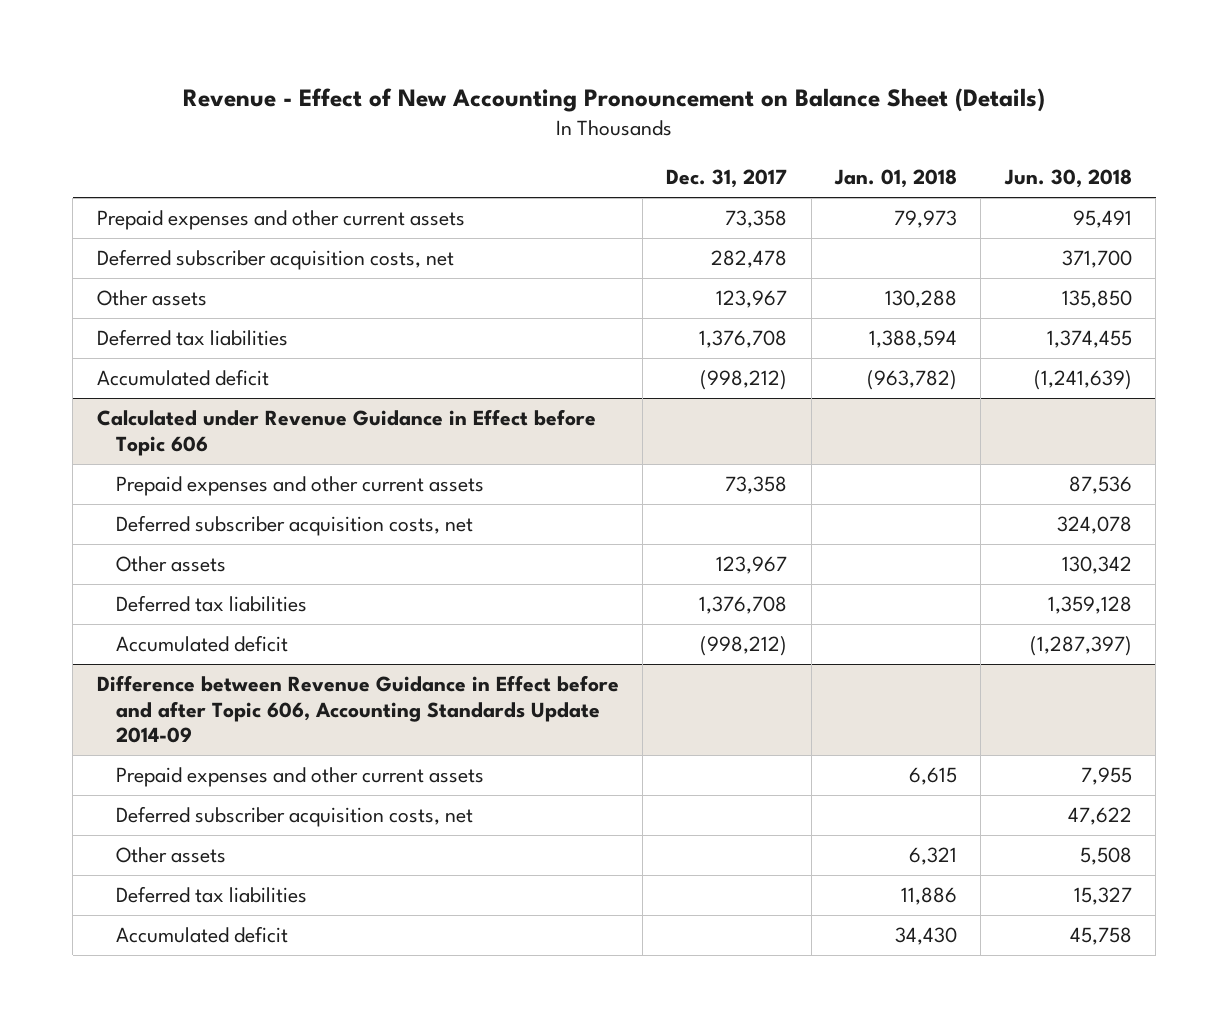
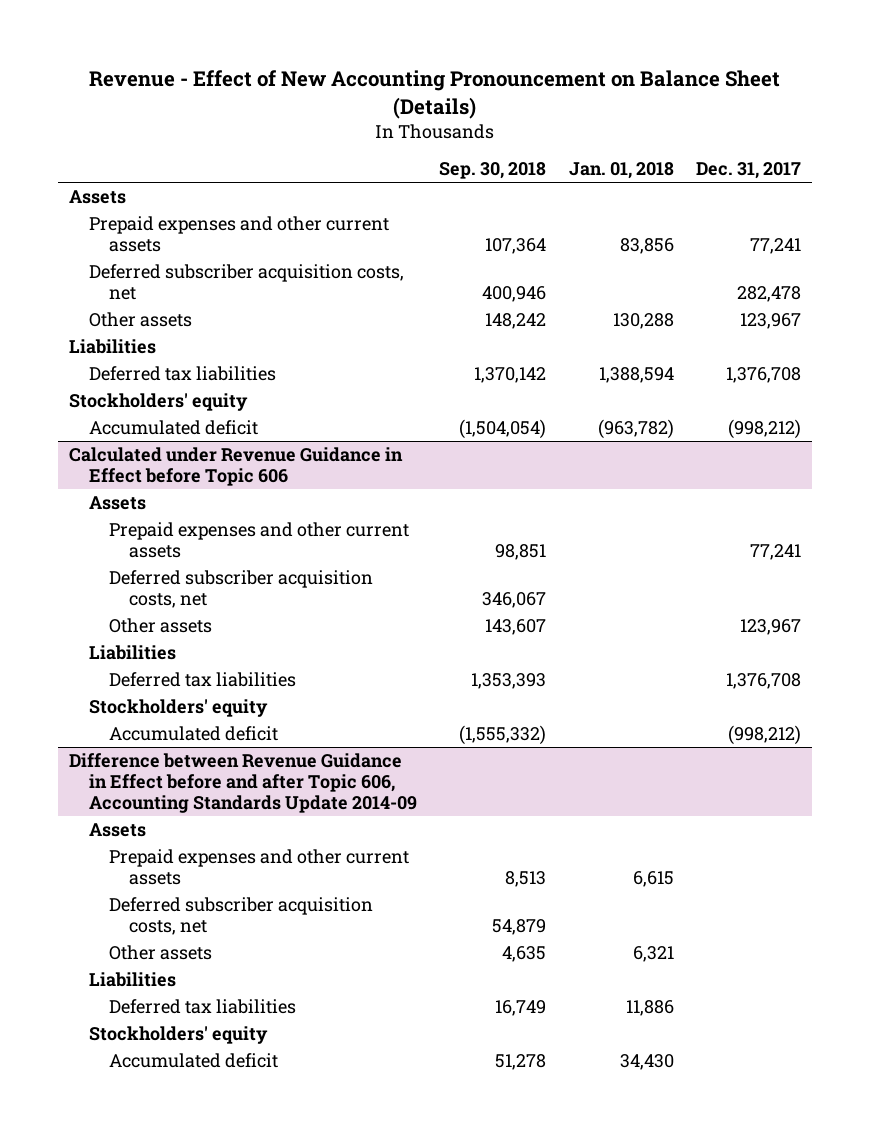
- | Dec. 31, 2017 | Jan. 01, 2018 | Jun. 30, 2018
+ | Sep. 30, 2018 | Jan. 01, 2018 | Dec. 31, 2017
- Prepaid expenses and other current assets | 73,358 | 79,973 | 95,491
+ Assets
+ Prepaid expenses and other current assets | 107,364 | 83,856 | 77,241
+ Liabilities
+ Stockholders' equity
@ Calculated under Revenue Guidance in Effect before Topic 606
- Prepaid expenses and other current assets | 73,358 | | 87,536
+ Assets
+ Prepaid expenses and other current assets | 98,851 | | 77,241
+ Liabilities
+ Stockholders' equity
@ Difference between Revenue Guidance in Effect before and after Topic 606, Accounting Standards Update 2014-09
+ Assets
+ Liabilities
+ Stockholders' equity

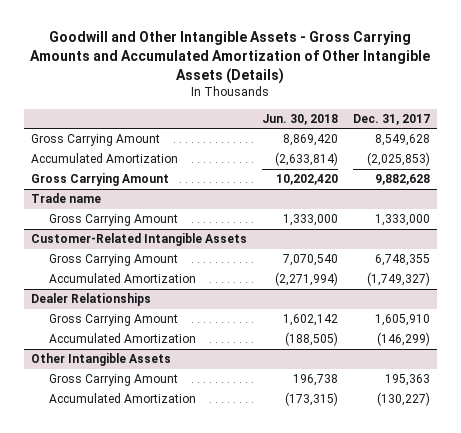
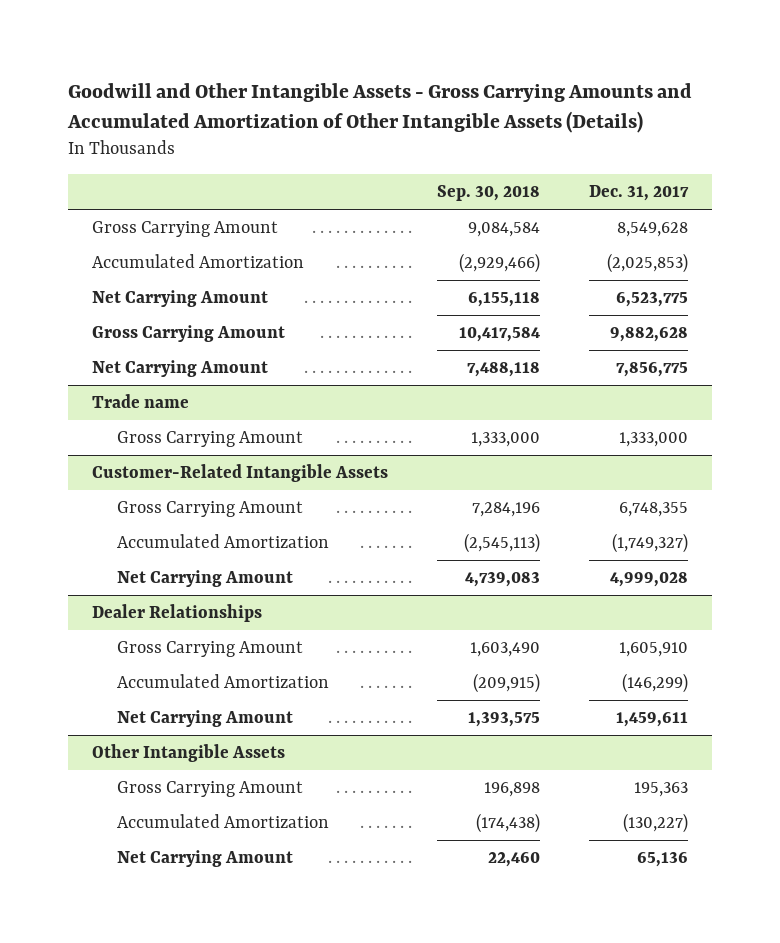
- | Jun. 30, 2018 | Dec. 31, 2017
+ | Sep. 30, 2018 | Dec. 31, 2017
+ Net Carrying Amount | 6,155,118 | 6,523,775
+ Net Carrying Amount | 7,488,118 | 7,856,775
@ Customer-Related Intangible Assets
+ Net Carrying Amount | 4,739,083 | 4,999,028
@ Dealer Relationships
+ Net Carrying Amount | 1,393,575 | 1,459,611
@ Other Intangible Assets
+ Net Carrying Amount | 22,460 | 65,136

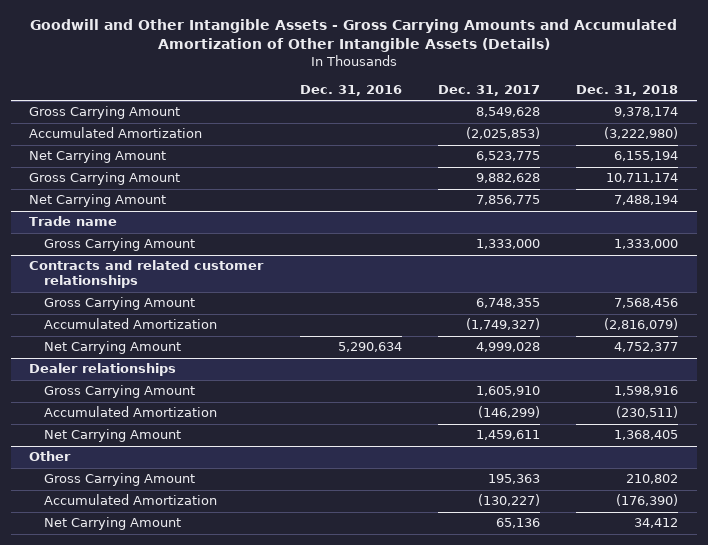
- | Sep. 30, 2018 | Dec. 31, 2017
+ | Dec. 31, 2016 | Dec. 31, 2017 | Dec. 31, 2018
- Customer-Related Intangible Assets
+ Contracts and related customer relationships
- Dealer Relationships
+ Dealer relationships
- Other Intangible Assets
+ Other

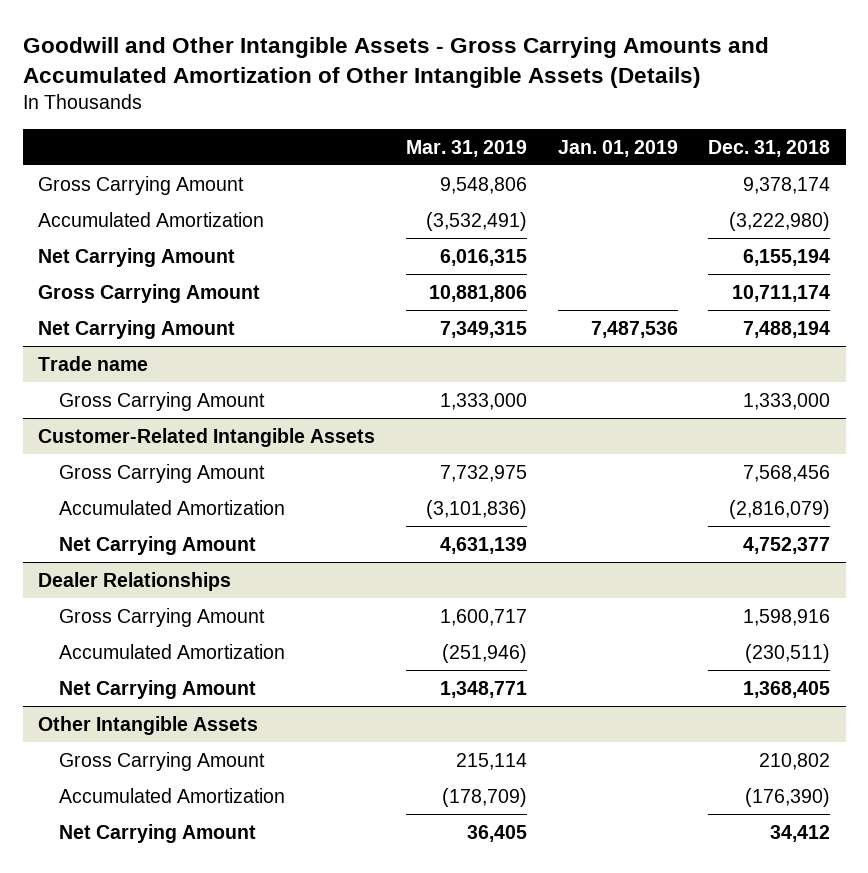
- | Dec. 31, 2016 | Dec. 31, 2017 | Dec. 31, 2018
+ | Mar. 31, 2019 | Jan. 01, 2019 | Dec. 31, 2018
- Contracts and related customer relationships
+ Customer-Related Intangible Assets
- Dealer relationships
+ Dealer Relationships
- Other
+ Other Intangible Assets

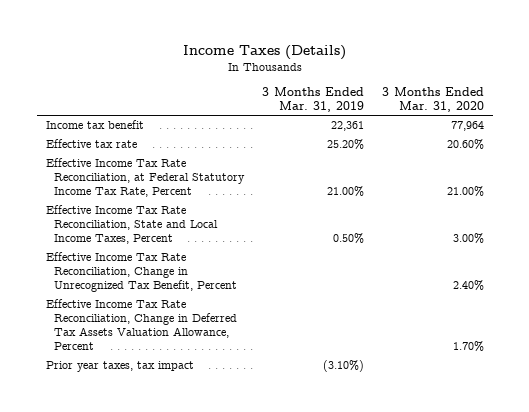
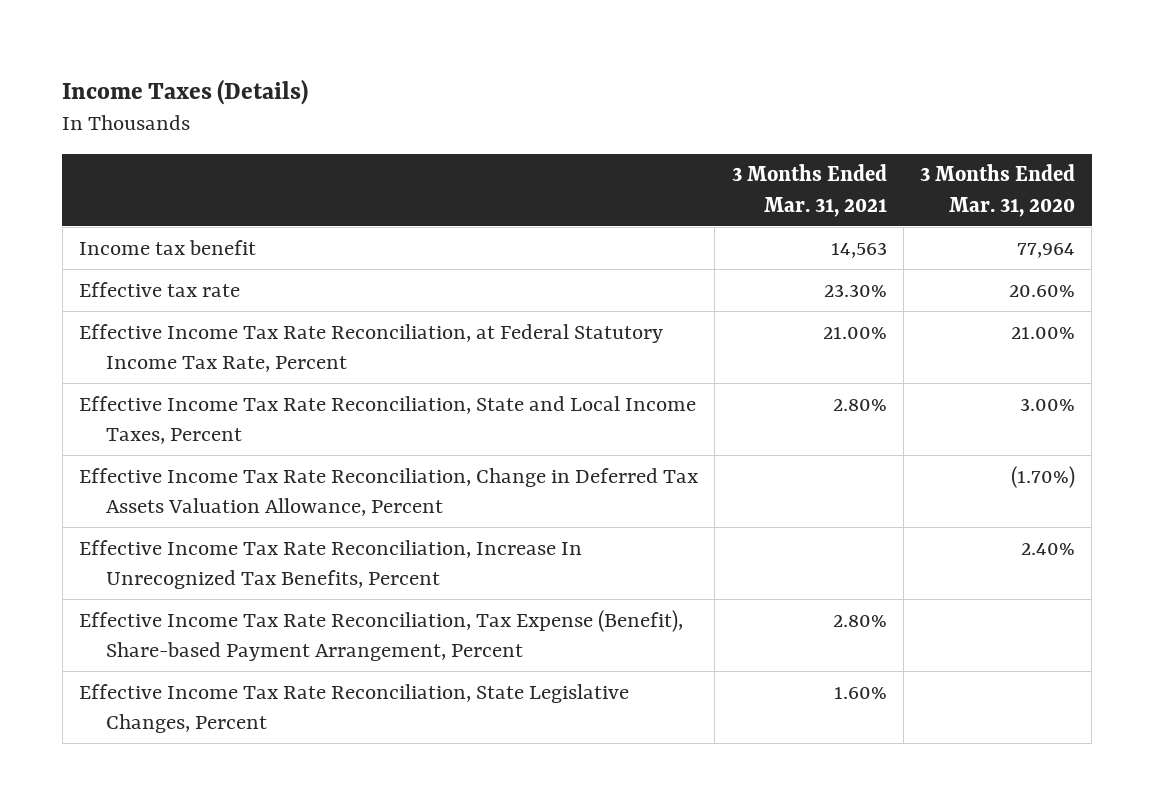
- | 3 Months Ended Mar. 31, 2019 | 3 Months Ended Mar. 31, 2020
+ | 3 Months Ended Mar. 31, 2021 | 3 Months Ended Mar. 31, 2020
- Effective Income Tax Rate Reconciliation, Change in Unrecognized Tax Benefit, Percent | | 2.40%
- Effective Income Tax Rate Reconciliation, Change in Deferred Tax Assets Valuation Allowance, Percent | | 1.70%
- Prior year taxes, tax impact | (3.10%) |
+ Effective Income Tax Rate Reconciliation, Change in Deferred Tax Assets Valuation Allowance, Percent | | (1.70%)
+ Effective Income Tax Rate Reconciliation, Increase In Unrecognized Tax Benefits, Percent | | 2.40%
+ Effective Income Tax Rate Reconciliation, Tax Expense (Benefit), Share-based Payment Arrangement, Percent | 2.80% |
+ Effective Income Tax Rate Reconciliation, State Legislative Changes, Percent | 1.60% |

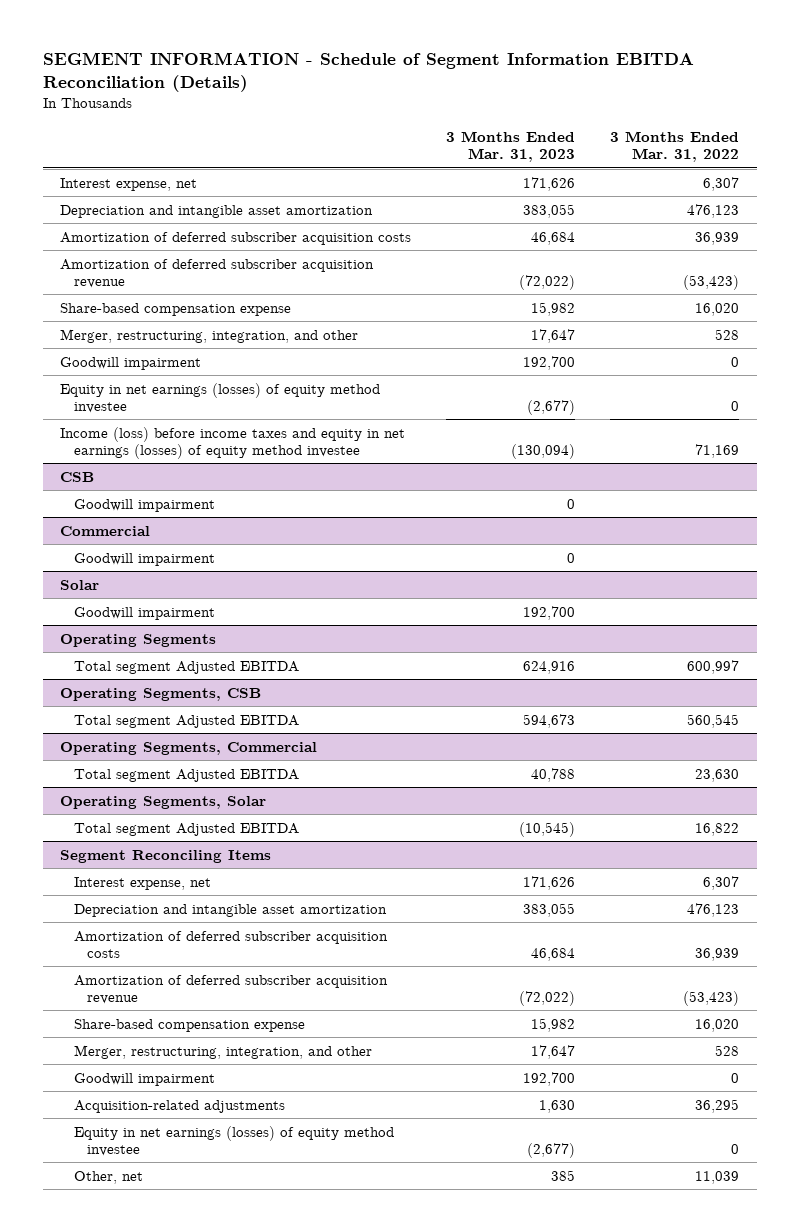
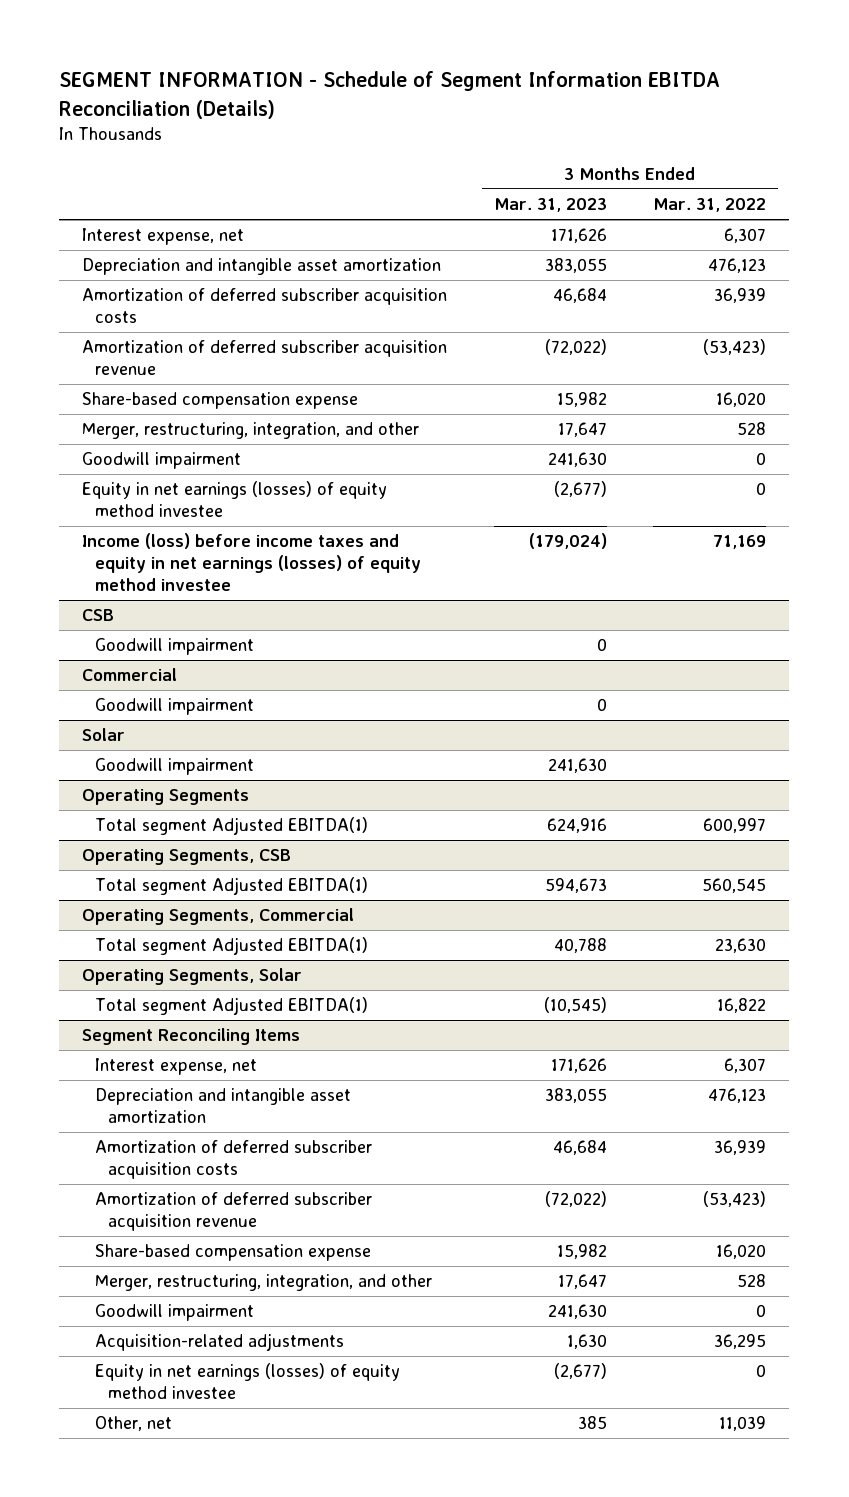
- Goodwill impairment | 192,700 | 0
+ Goodwill impairment | 241,630 | 0
- Income (loss) before income taxes and equity in net earnings (losses) of equity method investee | (130,094) | 71,169
+ Income (loss) before income taxes and equity in net earnings (losses) of equity method investee | (179,024) | 71,169
@ Solar
- Goodwill impairment | 192,700 |
+ Goodwill impairment | 241,630 |
@ Operating Segments
- Total segment Adjusted EBITDA | 624,916 | 600,997
+ Total segment Adjusted EBITDA(1) | 624,916 | 600,997
@ Operating Segments, CSB
- Total segment Adjusted EBITDA | 594,673 | 560,545
+ Total segment Adjusted EBITDA(1) | 594,673 | 560,545
@ Operating Segments, Commercial
- Total segment Adjusted EBITDA | 40,788 | 23,630
+ Total segment Adjusted EBITDA(1) | 40,788 | 23,630
@ Operating Segments, Solar
- Total segment Adjusted EBITDA | (10,545) | 16,822
+ Total segment Adjusted EBITDA(1) | (10,545) | 16,822
@ Segment Reconciling Items
- Goodwill impairment | 192,700 | 0
+ Goodwill impairment | 241,630 | 0

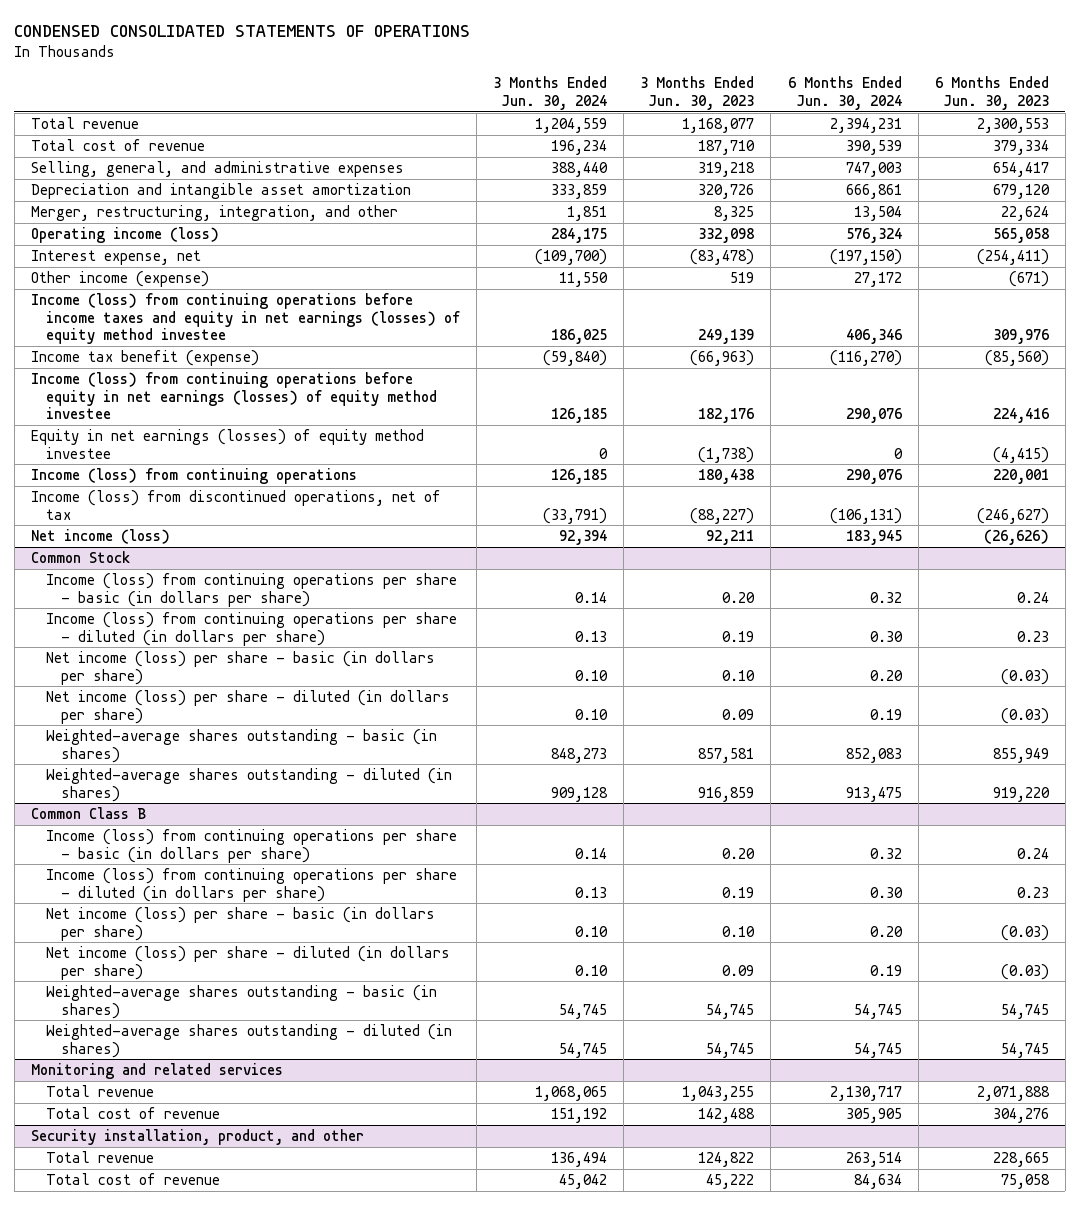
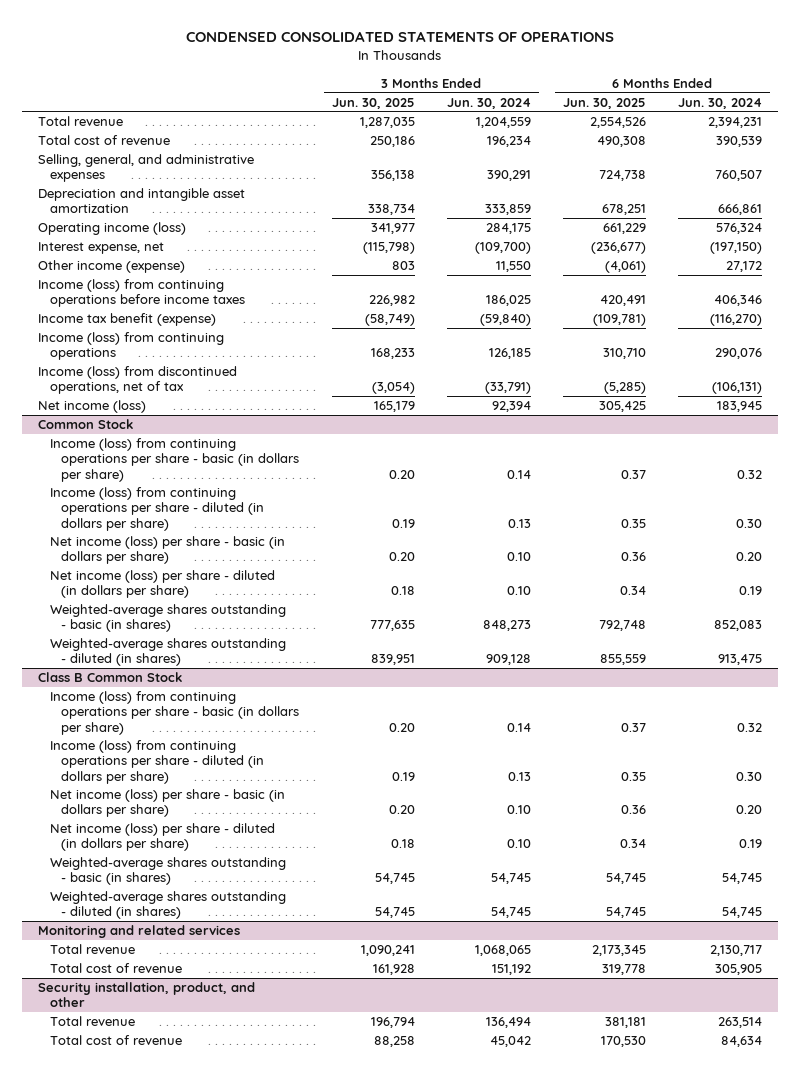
- | 3 Months Ended Jun. 30, 2024 | 3 Months Ended Jun. 30, 2023 | 6 Months Ended Jun. 30, 2024 | 6 Months Ended Jun. 30, 2023
+ | 3 Months Ended Jun. 30, 2025 | 3 Months Ended Jun. 30, 2024 | 6 Months Ended Jun. 30, 2025 | 6 Months Ended Jun. 30, 2024
- Selling, general, and administrative expenses | 388,440 | 319,218 | 747,003 | 654,417
+ Selling, general, and administrative expenses | 356,138 | 390,291 | 724,738 | 760,507
- Merger, restructuring, integration, and other | 1,851 | 8,325 | 13,504 | 22,624
- Income (loss) from continuing operations before income taxes and equity in net earnings (losses) of equity method investee | 186,025 | 249,139 | 406,346 | 309,976
+ Income (loss) from continuing operations before income taxes | 226,982 | 186,025 | 420,491 | 406,346
- Income (loss) from continuing operations before equity in net earnings (losses) of equity method investee | 126,185 | 182,176 | 290,076 | 224,416
- Equity in net earnings (losses) of equity method investee | 0 | (1,738) | 0 | (4,415)
- Common Class B
+ Class B Common Stock

